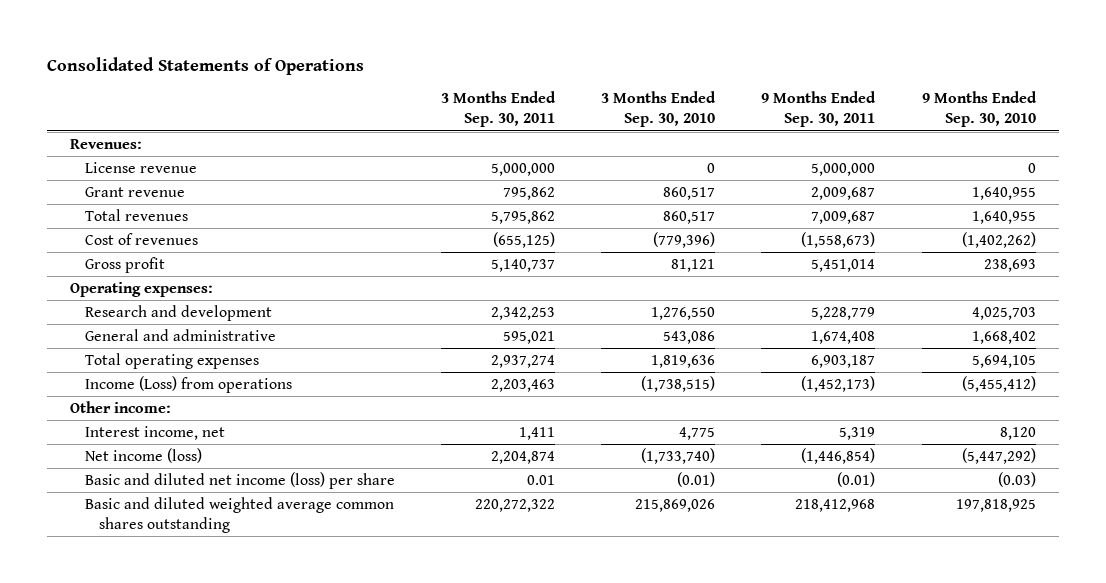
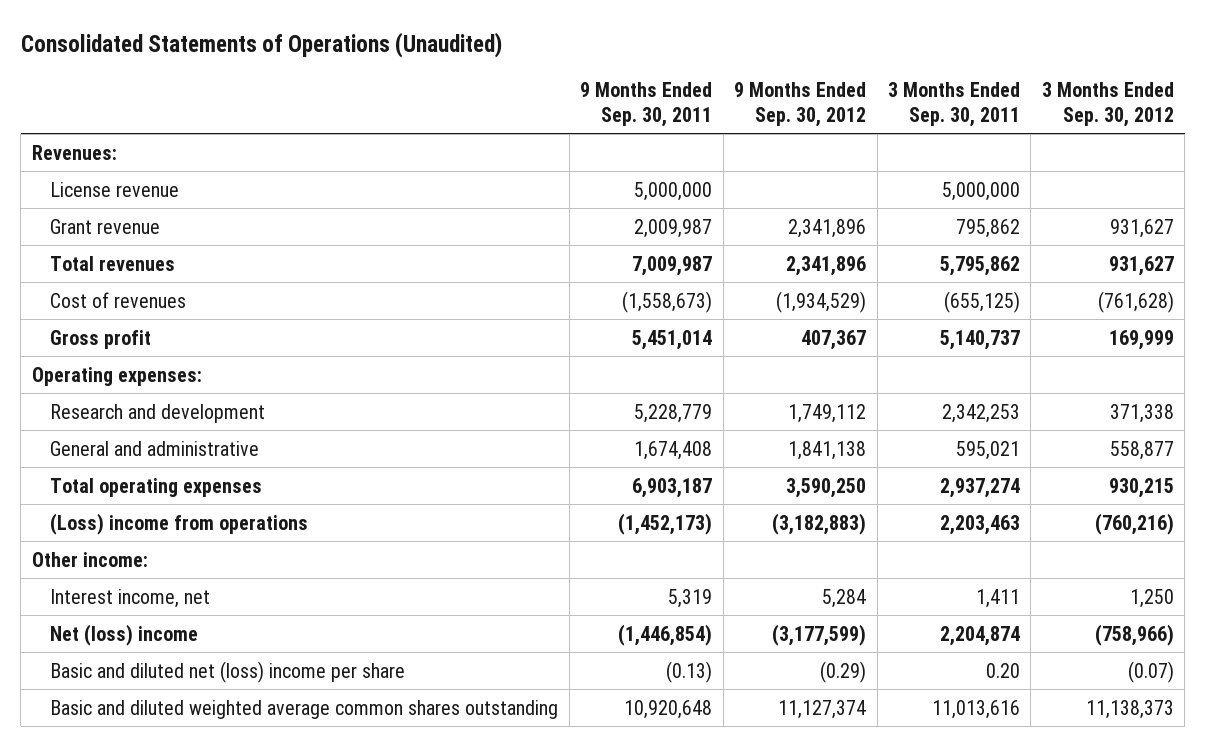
- Consolidated Statements of Operations
+ Consolidated Statements of Operations (Unaudited)
- | 3 Months Ended Sep. 30, 2011 | 3 Months Ended Sep. 30, 2010 | 9 Months Ended Sep. 30, 2011 | 9 Months Ended Sep. 30, 2010
+ | 9 Months Ended Sep. 30, 2011 | 9 Months Ended Sep. 30, 2012 | 3 Months Ended Sep. 30, 2011 | 3 Months Ended Sep. 30, 2012
- Grant revenue | 795,862 | 860,517 | 2,009,687 | 1,640,955
- Total revenues | 5,795,862 | 860,517 | 7,009,687 | 1,640,955
+ Grant revenue | 2,009,987 | 2,341,896 | 795,862 | 931,627
+ Total revenues | 7,009,987 | 2,341,896 | 5,795,862 | 931,627
- Income (Loss) from operations | 2,203,463 | (1,738,515) | (1,452,173) | (5,455,412)
+ (Loss) income from operations | (1,452,173) | (3,182,883) | 2,203,463 | (760,216)
- Net income (loss) | 2,204,874 | (1,733,740) | (1,446,854) | (5,447,292)
- Basic and diluted net income (loss) per share | 0.01 | (0.01) | (0.01) | (0.03)
- Basic and diluted weighted average common shares outstanding | 220,272,322 | 215,869,026 | 218,412,968 | 197,818,925
+ Net (loss) income | (1,446,854) | (3,177,599) | 2,204,874 | (758,966)
+ Basic and diluted net (loss) income per share | (0.13) | (0.29) | 0.20 | (0.07)
+ Basic and diluted weighted average common shares outstanding | 10,920,648 | 11,127,374 | 11,013,616 | 11,138,373

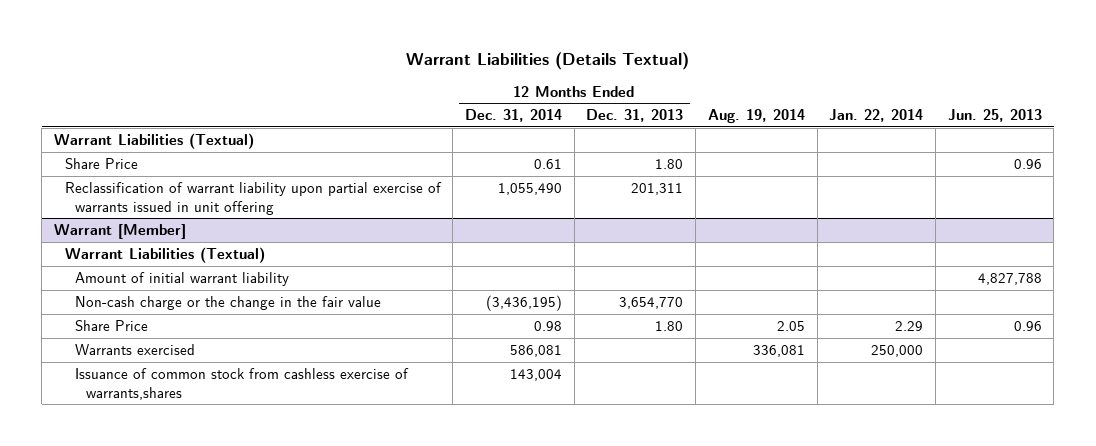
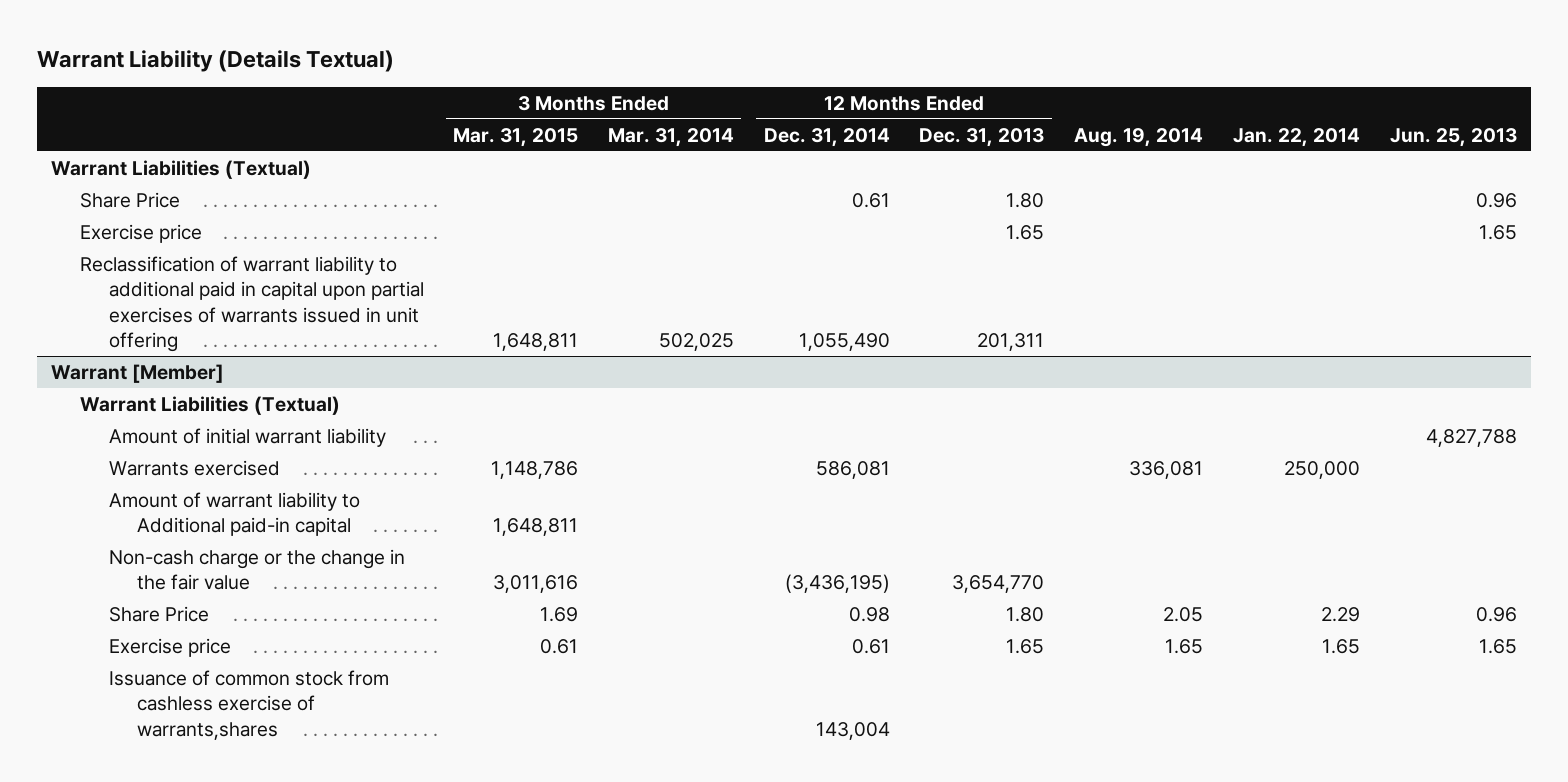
- Warrant Liabilities (Details Textual)
+ Warrant Liability (Details Textual)
- | 12 Months Ended Dec. 31, 2014 | 12 Months Ended Dec. 31, 2013 | Aug. 19, 2014 | Jan. 22, 2014 | Jun. 25, 2013
+ | 3 Months Ended Mar. 31, 2015 | 3 Months Ended Mar. 31, 2014 | 12 Months Ended Dec. 31, 2014 | 12 Months Ended Dec. 31, 2013 | Aug. 19, 2014 | Jan. 22, 2014 | Jun. 25, 2013
- Reclassification of warrant liability upon partial exercise of warrants issued in unit offering | 1,055,490 | 201,311 | | |
+ Exercise price | | | | 1.65 | | | 1.65
+ Reclassification of warrant liability to additional paid in capital upon partial exercises of warrants issued in unit offering | 1,648,811 | 502,025 | 1,055,490 | 201,311 | | |
@ Warrant [Member]
moved up: Warrants exercised | 1,148,786 | | 586,081 | | 336,081 | 250,000 |
+ Amount of warrant liability to Additional paid-in capital | 1,648,811 | | | | | |
+ Exercise price | 0.61 | | 0.61 | 1.65 | 1.65 | 1.65 | 1.65

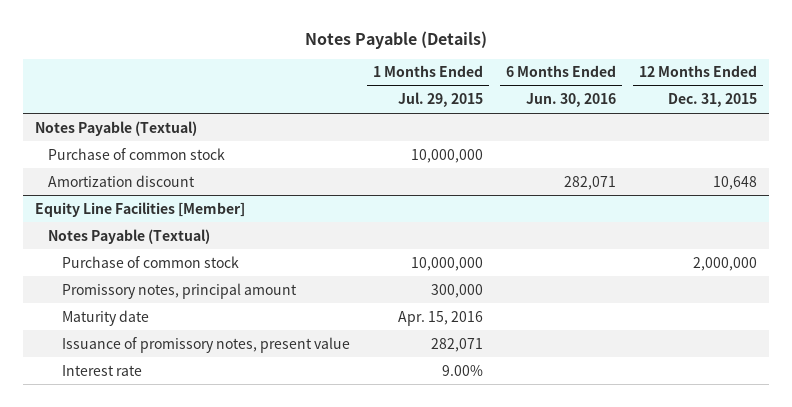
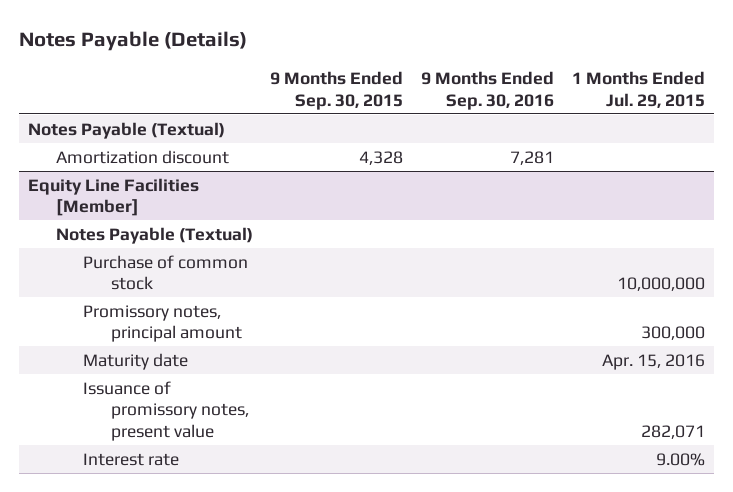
- | 1 Months Ended Jul. 29, 2015 | 6 Months Ended Jun. 30, 2016 | 12 Months Ended Dec. 31, 2015
+ | 9 Months Ended Sep. 30, 2015 | 9 Months Ended Sep. 30, 2016 | 1 Months Ended Jul. 29, 2015
- Purchase of common stock | 10,000,000 | |

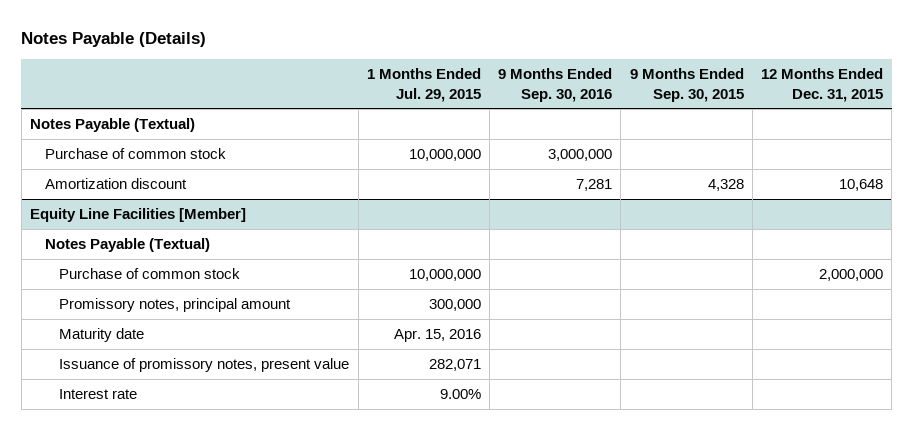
- | 9 Months Ended Sep. 30, 2015 | 9 Months Ended Sep. 30, 2016 | 1 Months Ended Jul. 29, 2015
+ | 1 Months Ended Jul. 29, 2015 | 9 Months Ended Sep. 30, 2016 | 9 Months Ended Sep. 30, 2015 | 12 Months Ended Dec. 31, 2015
+ Purchase of common stock | 10,000,000 | 3,000,000 | |

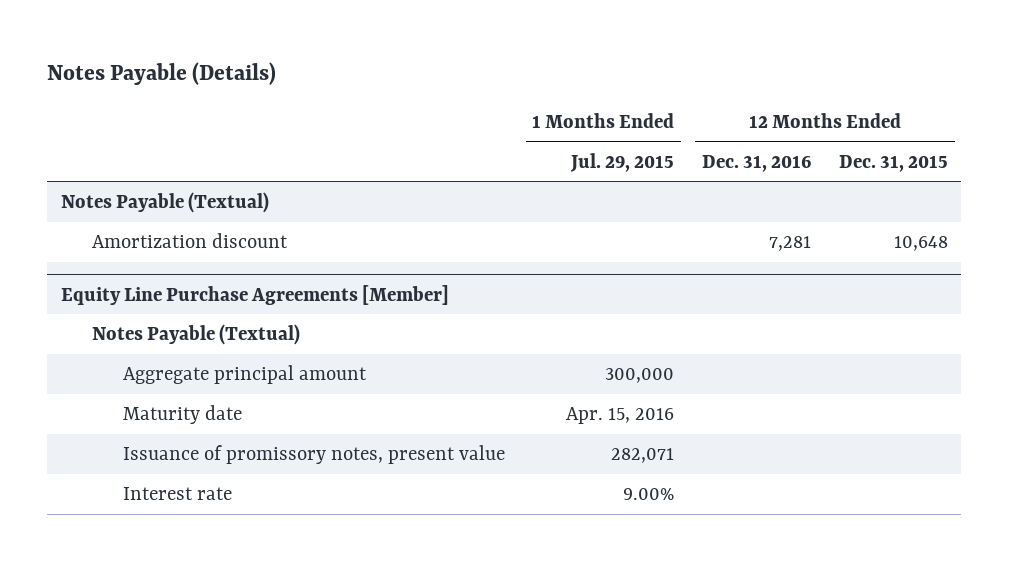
- | 1 Months Ended Jul. 29, 2015 | 9 Months Ended Sep. 30, 2016 | 9 Months Ended Sep. 30, 2015 | 12 Months Ended Dec. 31, 2015
+ | 1 Months Ended Jul. 29, 2015 | 12 Months Ended Dec. 31, 2016 | 12 Months Ended Dec. 31, 2015
- Purchase of common stock | 10,000,000 | 3,000,000 | |
- Equity Line Facilities [Member]
+ Equity Line Purchase Agreements [Member]
- Purchase of common stock | 10,000,000 | | | 2,000,000
- Promissory notes, principal amount | 300,000 | | |
+ Aggregate principal amount | 300,000 | |

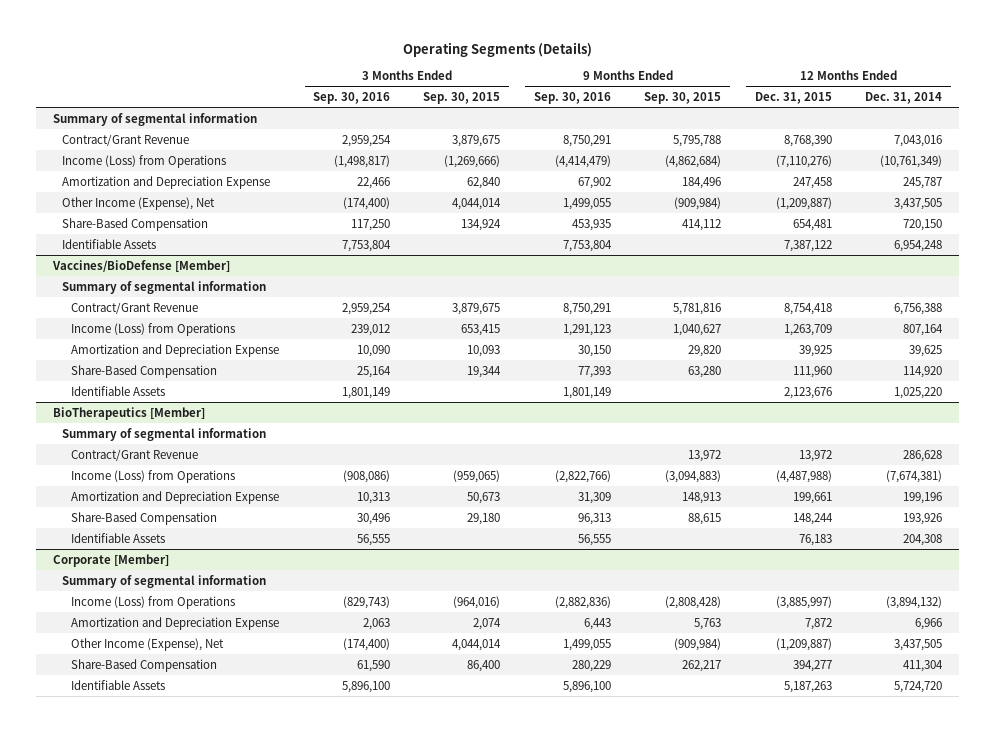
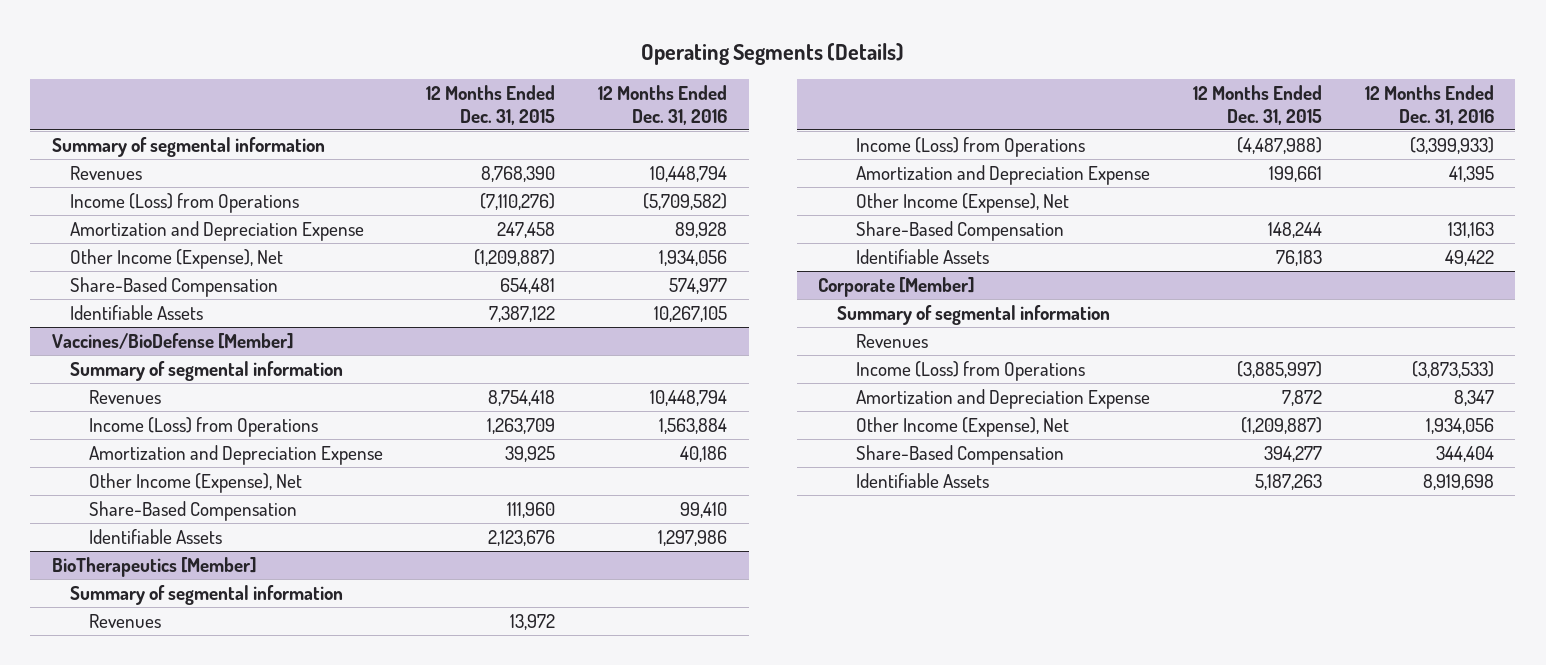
- | 3 Months Ended Sep. 30, 2016 | 3 Months Ended Sep. 30, 2015 | 9 Months Ended Sep. 30, 2016 | 9 Months Ended Sep. 30, 2015 | 12 Months Ended Dec. 31, 2015 | 12 Months Ended Dec. 31, 2014
+ | 12 Months Ended Dec. 31, 2015 | 12 Months Ended Dec. 31, 2016
- Contract/Grant Revenue | 2,959,254 | 3,879,675 | 8,750,291 | 5,795,788 | 8,768,390 | 7,043,016
+ Revenues | 8,768,390 | 10,448,794
@ Vaccines/BioDefense [Member]
- Contract/Grant Revenue | 2,959,254 | 3,879,675 | 8,750,291 | 5,781,816 | 8,754,418 | 6,756,388
+ Revenues | 8,754,418 | 10,448,794
+ Other Income (Expense), Net
@ BioTherapeutics [Member]
- Contract/Grant Revenue | | | | 13,972 | 13,972 | 286,628
+ Revenues | 13,972 |
+ Other Income (Expense), Net
@ Corporate [Member]
+ Revenues

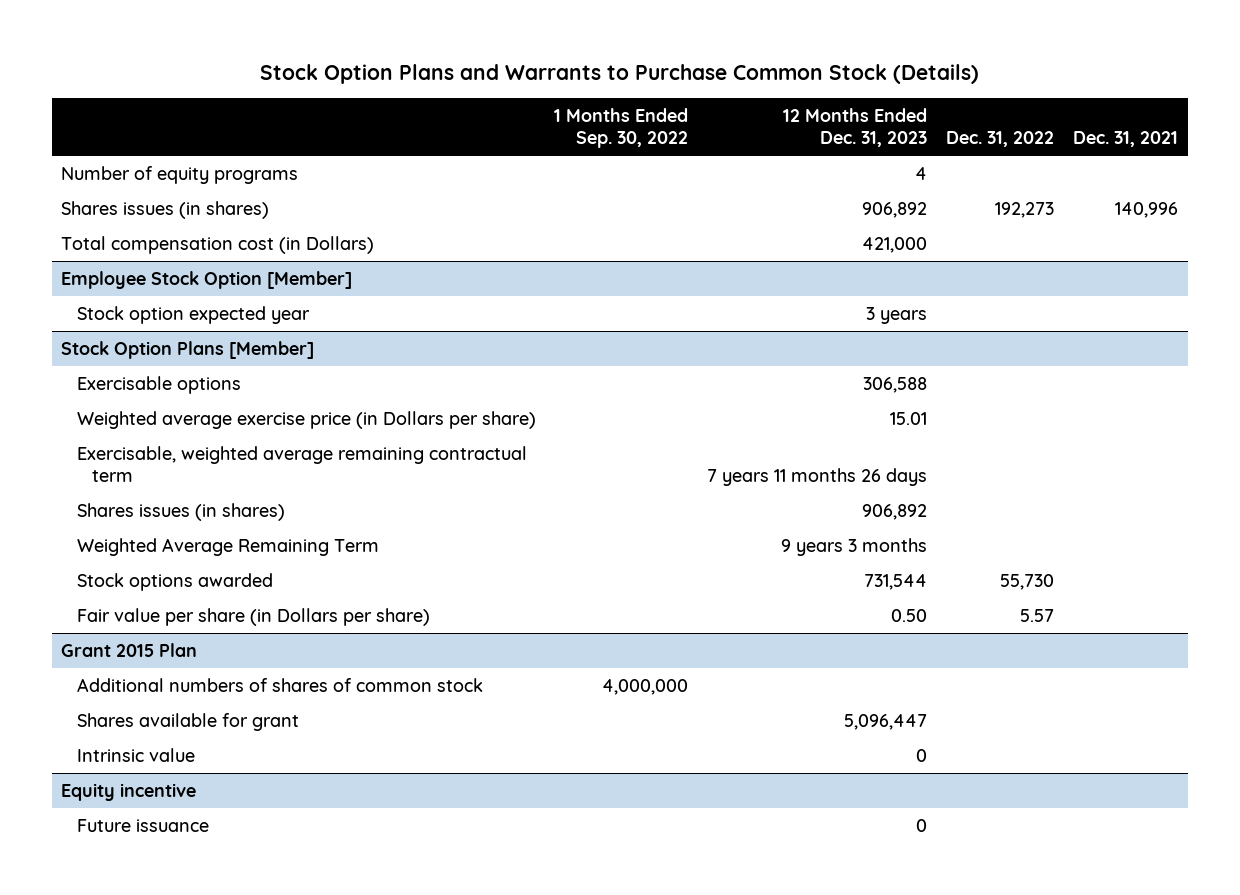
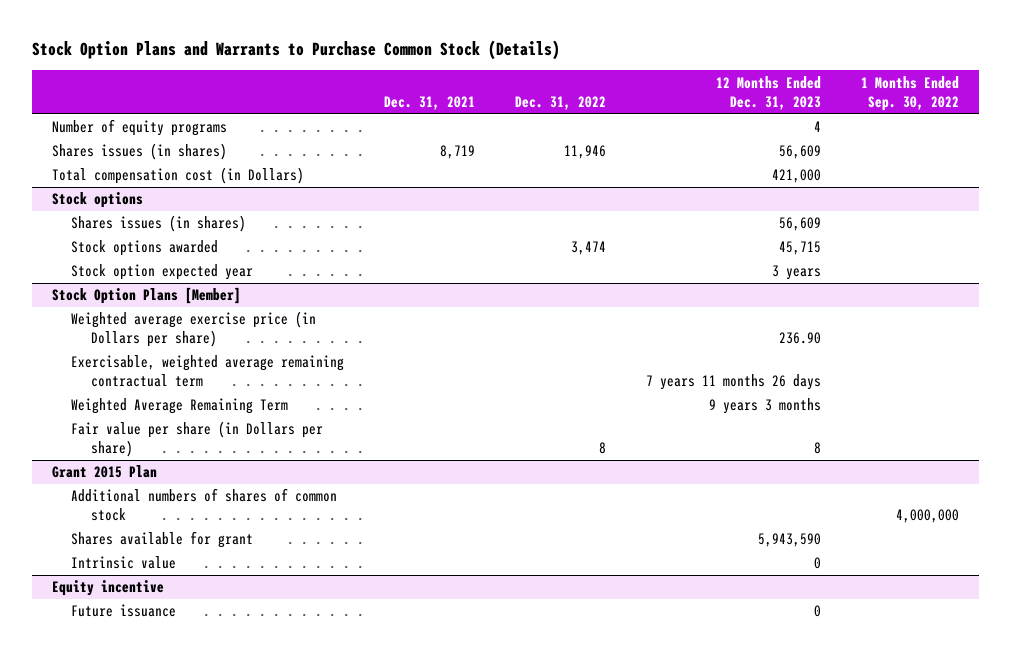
- | 1 Months Ended Sep. 30, 2022 | 12 Months Ended Dec. 31, 2023 | Dec. 31, 2022 | Dec. 31, 2021
+ | Dec. 31, 2021 | Dec. 31, 2022 | 12 Months Ended Dec. 31, 2023 | 1 Months Ended Sep. 30, 2022
- Shares issues (in shares) | | 906,892 | 192,273 | 140,996
+ Shares issues (in shares) | 8,719 | 11,946 | 56,609 |
- Employee Stock Option [Member]
+ Stock options
+ Shares issues (in shares) | | | 56,609 |
+ Stock options awarded | | 3,474 | 45,715 |
@ Stock Option Plans [Member]
- Exercisable options | | 306,588 | |
- Weighted average exercise price (in Dollars per share) | | 15.01 | |
+ Weighted average exercise price (in Dollars per share) | | | 236.90 |
- Shares issues (in shares) | | 906,892 | |
- Stock options awarded | | 731,544 | 55,730 |
- Fair value per share (in Dollars per share) | | 0.50 | 5.57 |
+ Fair value per share (in Dollars per share) | | 8 | 8 |
@ Grant 2015 Plan
- Shares available for grant | | 5,096,447 | |
+ Shares available for grant | | | 5,943,590 |

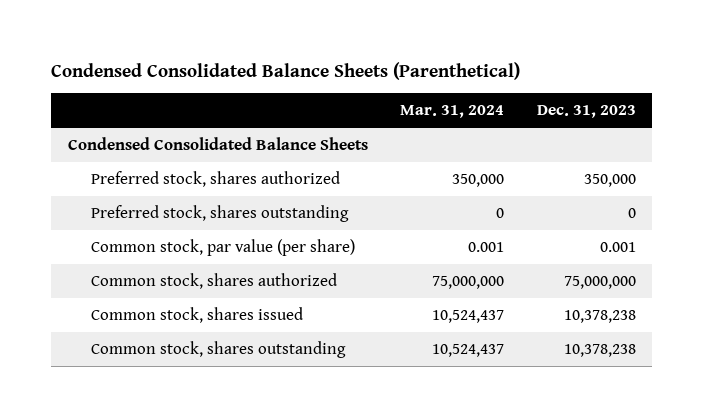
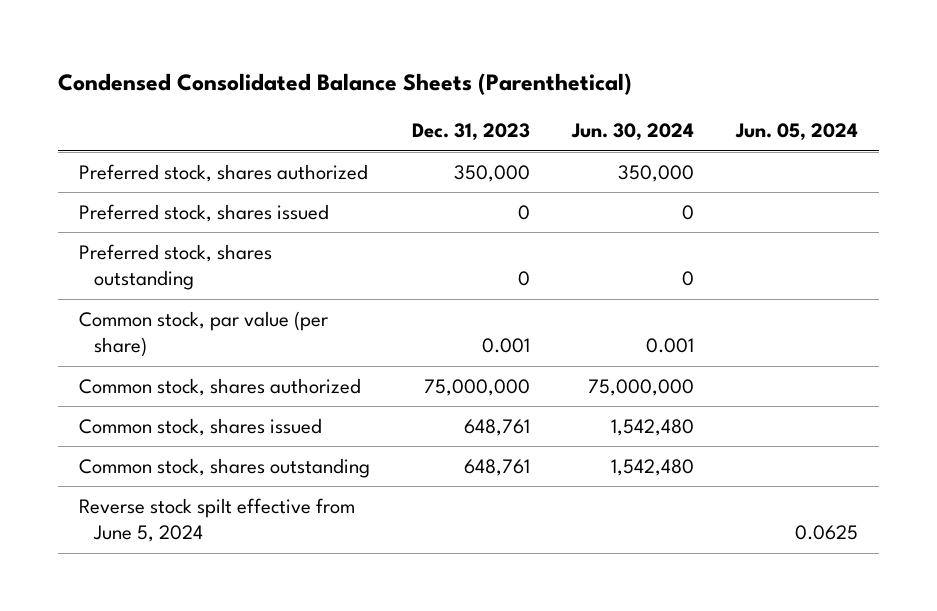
- | Mar. 31, 2024 | Dec. 31, 2023
+ | Dec. 31, 2023 | Jun. 30, 2024 | Jun. 05, 2024
- Condensed Consolidated Balance Sheets
+ Preferred stock, shares issued | 0 | 0 |
- Common stock, shares issued | 10,524,437 | 10,378,238
- Common stock, shares outstanding | 10,524,437 | 10,378,238
+ Common stock, shares issued | 648,761 | 1,542,480 |
+ Common stock, shares outstanding | 648,761 | 1,542,480 |
+ Reverse stock spilt effective from June 5, 2024 | | | 0.0625

